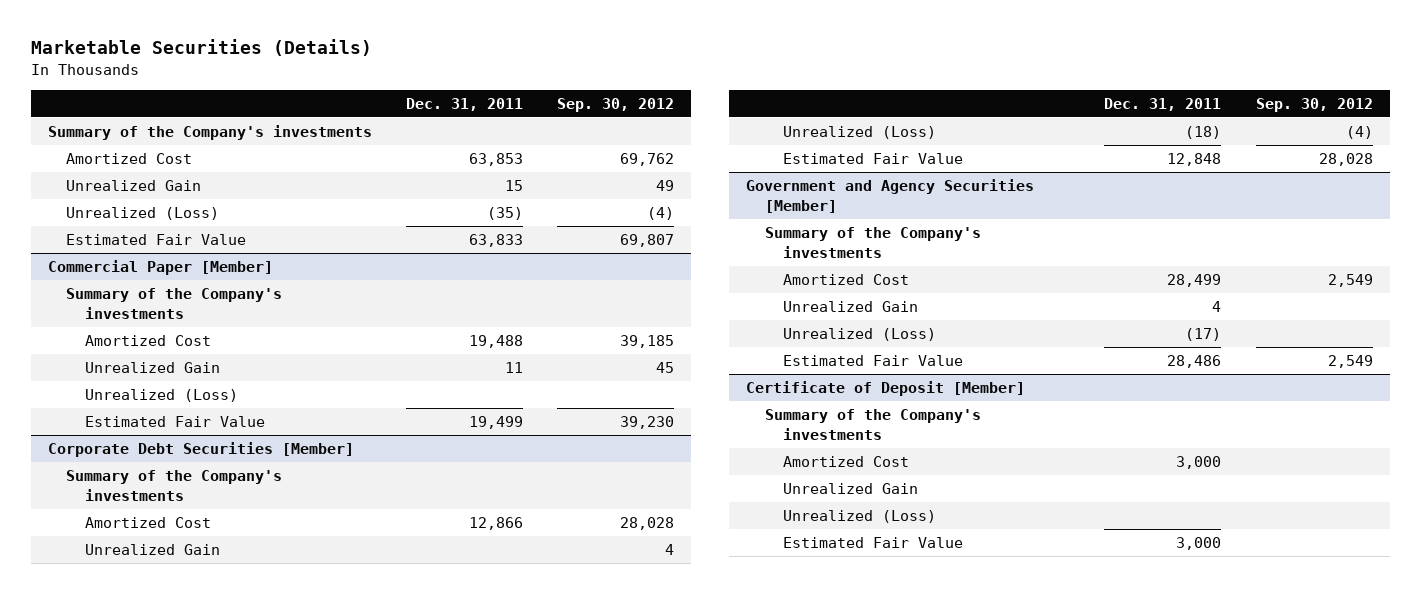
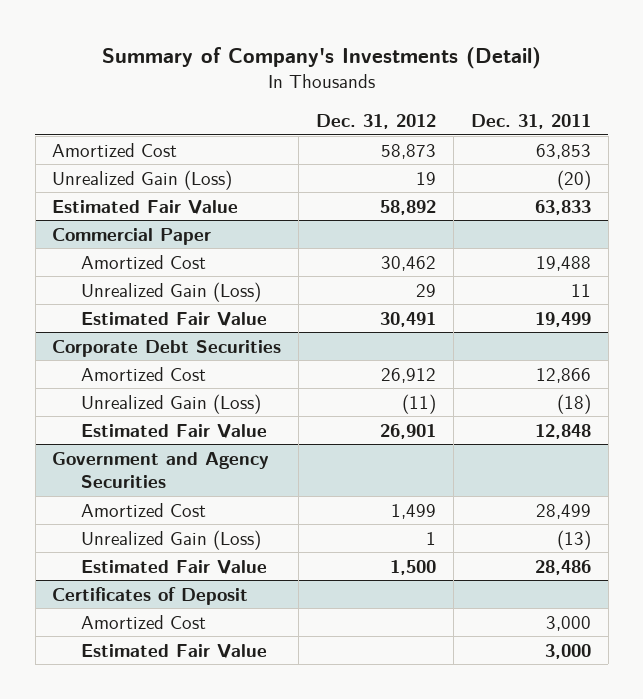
- Marketable Securities (Details)
+ Summary of Company's Investments (Detail)
- | Dec. 31, 2011 | Sep. 30, 2012
+ | Dec. 31, 2012 | Dec. 31, 2011
- Summary of the Company's investments
- Unrealized Gain | 15 | 49
- Unrealized (Loss) | (35) | (4)
+ Unrealized Gain (Loss) | 19 | (20)
- Commercial Paper [Member]
- Summary of the Company's investments
+ Commercial Paper
- Unrealized Gain | 11 | 45
- Unrealized (Loss)
+ Unrealized Gain (Loss) | 29 | 11
- Corporate Debt Securities [Member]
- Summary of the Company's investments
+ Corporate Debt Securities
- Unrealized Gain | | 4
- Unrealized (Loss) | (18) | (4)
+ Unrealized Gain (Loss) | (11) | (18)
- Government and Agency Securities [Member]
- Summary of the Company's investments
+ Government and Agency Securities
- Unrealized Gain | 4 |
- Unrealized (Loss) | (17) |
+ Unrealized Gain (Loss) | 1 | (13)
- Certificate of Deposit [Member]
- Summary of the Company's investments
+ Certificates of Deposit
- Unrealized Gain
- Unrealized (Loss)

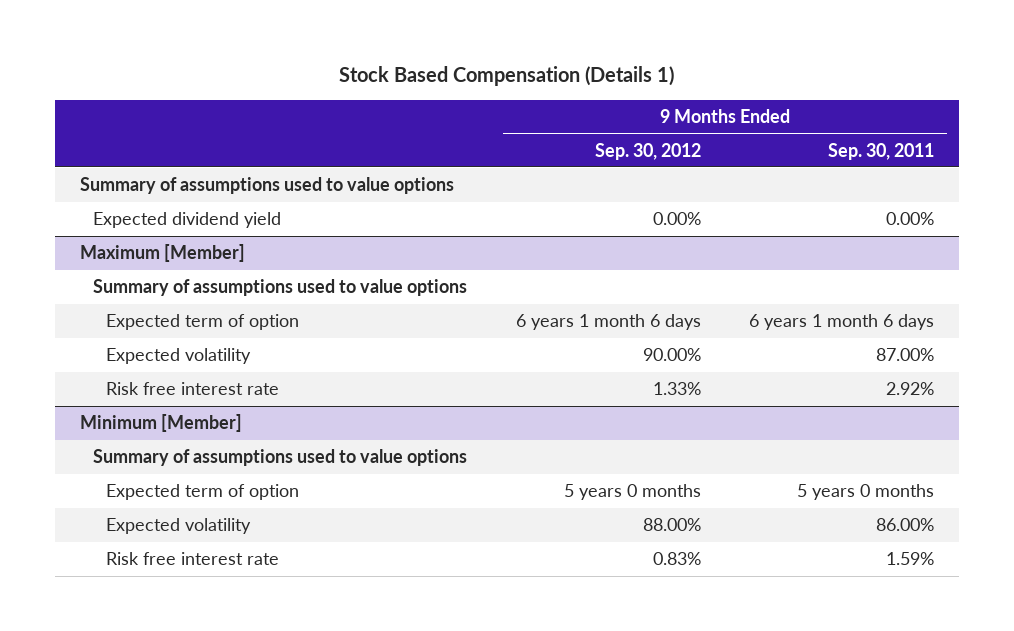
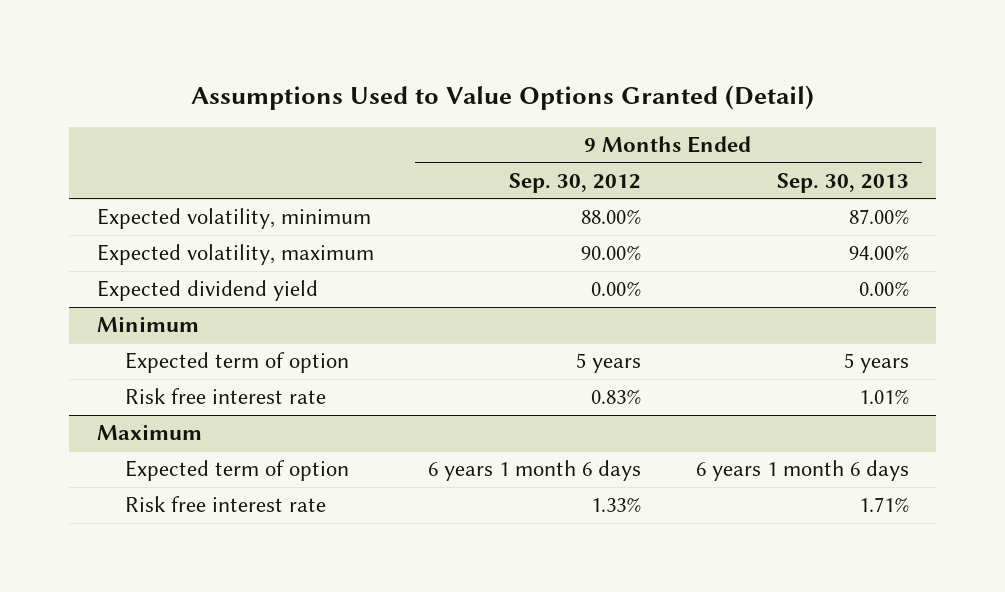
- Stock Based Compensation (Details 1)
+ Assumptions Used to Value Options Granted (Detail)
- | 9 Months Ended Sep. 30, 2012 | 9 Months Ended Sep. 30, 2011
+ | 9 Months Ended Sep. 30, 2012 | 9 Months Ended Sep. 30, 2013
- Summary of assumptions used to value options
+ Expected volatility, minimum | 88.00% | 87.00%
+ Expected volatility, maximum | 90.00% | 94.00%
- Maximum [Member]
- Summary of assumptions used to value options
+ Minimum
+ Expected term of option | 5 years | 5 years
+ Risk free interest rate | 0.83% | 1.01%
+ Maximum
- Expected volatility | 90.00% | 87.00%
- Minimum [Member]
- Summary of assumptions used to value options
- Expected term of option | 5 years 0 months | 5 years 0 months
- Expected volatility | 88.00% | 86.00%
- Risk free interest rate | 0.83% | 1.59%

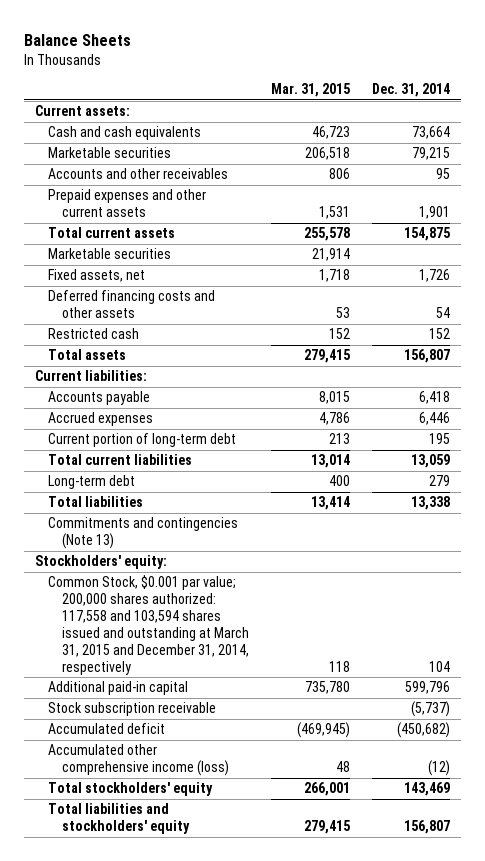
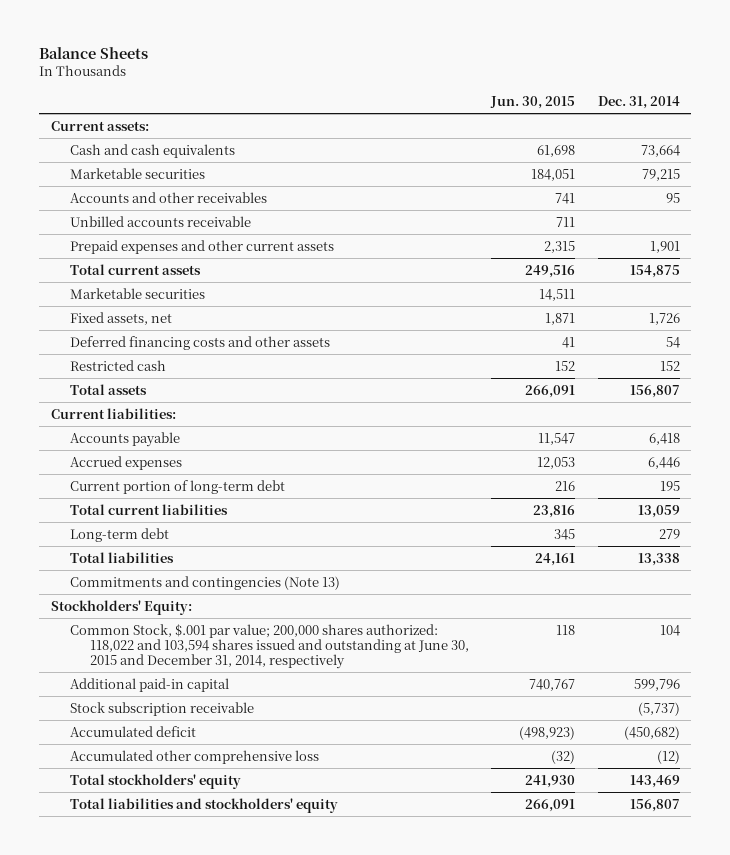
- | Mar. 31, 2015 | Dec. 31, 2014
+ | Jun. 30, 2015 | Dec. 31, 2014
+ Unbilled accounts receivable | 711 |
- Stockholders' equity:
- Common Stock, $0.001 par value; 200,000 shares authorized: 117,558 and 103,594 shares issued and outstanding at March 31, 2015 and December 31, 2014, respectively | 118 | 104
+ Stockholders' Equity:
+ Common Stock, $.001 par value; 200,000 shares authorized: 118,022 and 103,594 shares issued and outstanding at June 30, 2015 and December 31, 2014, respectively | 118 | 104
- Accumulated other comprehensive income (loss) | 48 | (12)
+ Accumulated other comprehensive loss | (32) | (12)

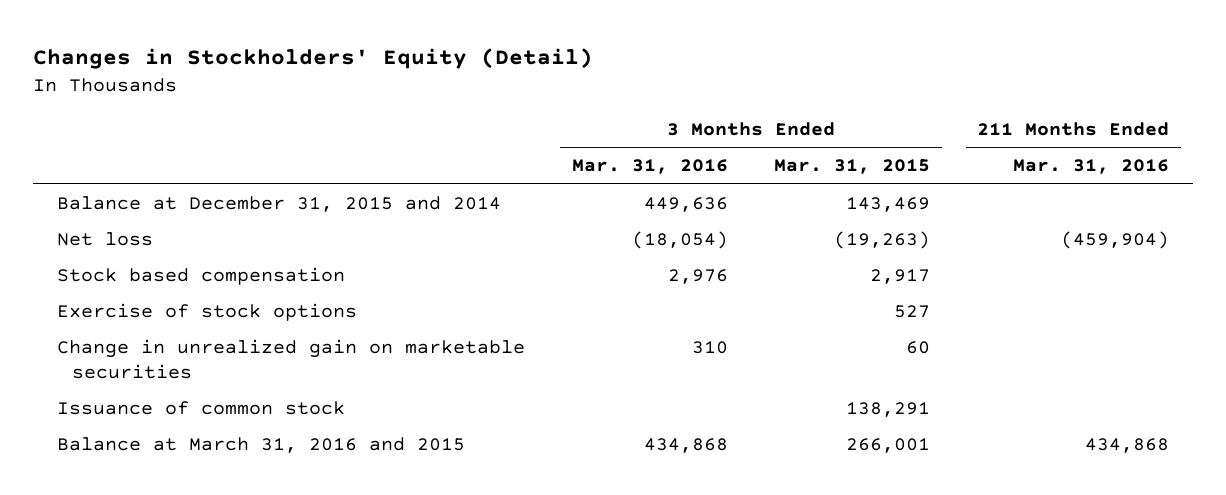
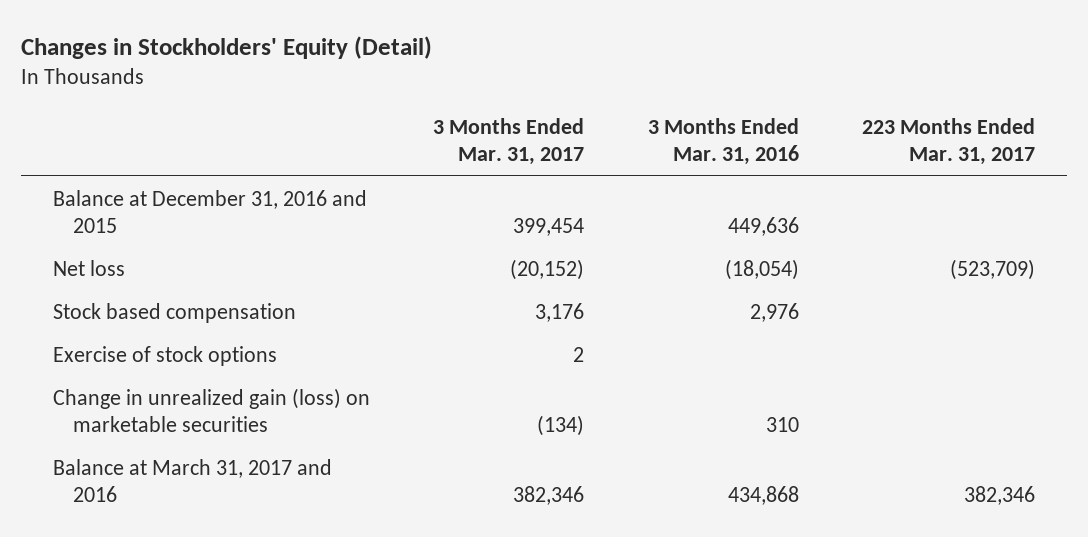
- | 3 Months Ended Mar. 31, 2016 | 3 Months Ended Mar. 31, 2015 | 211 Months Ended Mar. 31, 2016
+ | 3 Months Ended Mar. 31, 2017 | 3 Months Ended Mar. 31, 2016 | 223 Months Ended Mar. 31, 2017
- Balance at December 31, 2015 and 2014 | 449,636 | 143,469 |
+ Balance at December 31, 2016 and 2015 | 399,454 | 449,636 |
- Change in unrealized gain on marketable securities | 310 | 60 |
- Issuance of common stock | | 138,291 |
- Balance at March 31, 2016 and 2015 | 434,868 | 266,001 | 434,868
+ Change in unrealized gain (loss) on marketable securities | (134) | 310 |
+ Balance at March 31, 2017 and 2016 | 382,346 | 434,868 | 382,346

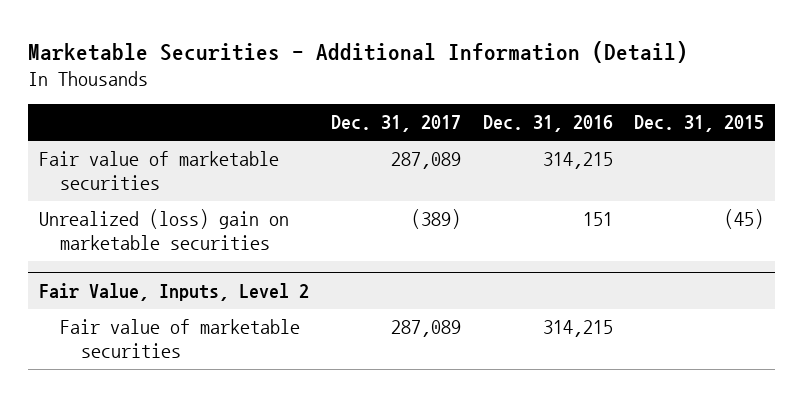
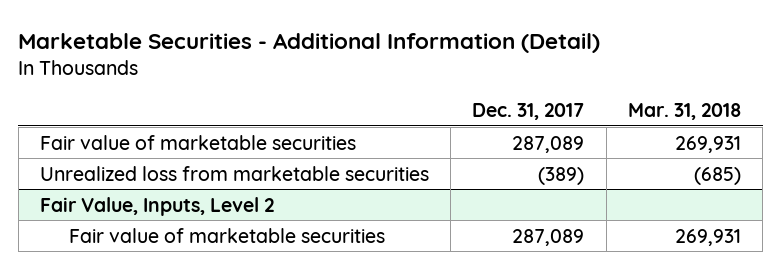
- | Dec. 31, 2017 | Dec. 31, 2016 | Dec. 31, 2015
+ | Dec. 31, 2017 | Mar. 31, 2018
- Unrealized (loss) gain on marketable securities | (389) | 151 | (45)
+ Unrealized loss from marketable securities | (389) | (685)

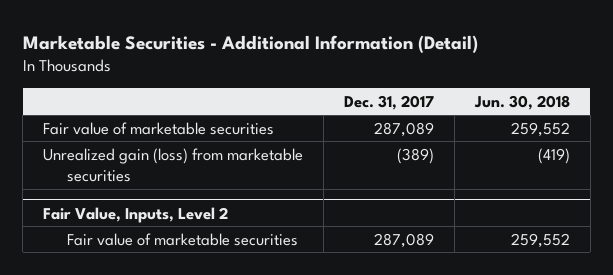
- | Dec. 31, 2017 | Mar. 31, 2018
+ | Dec. 31, 2017 | Jun. 30, 2018
- Unrealized loss from marketable securities | (389) | (685)
+ Unrealized gain (loss) from marketable securities | (389) | (419)

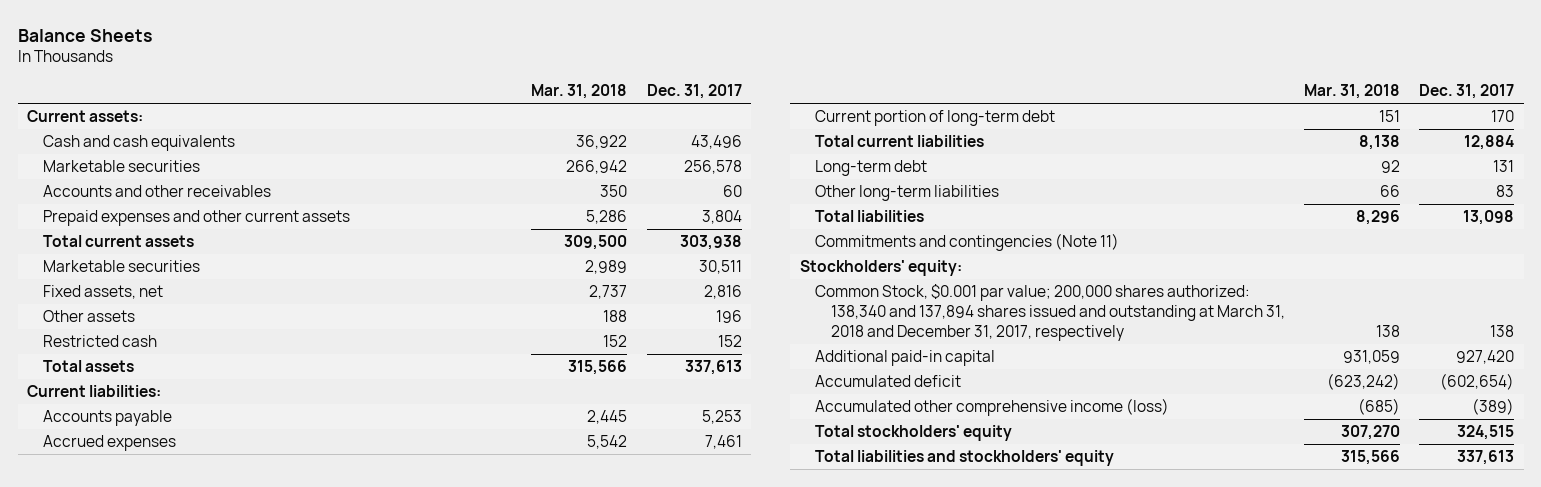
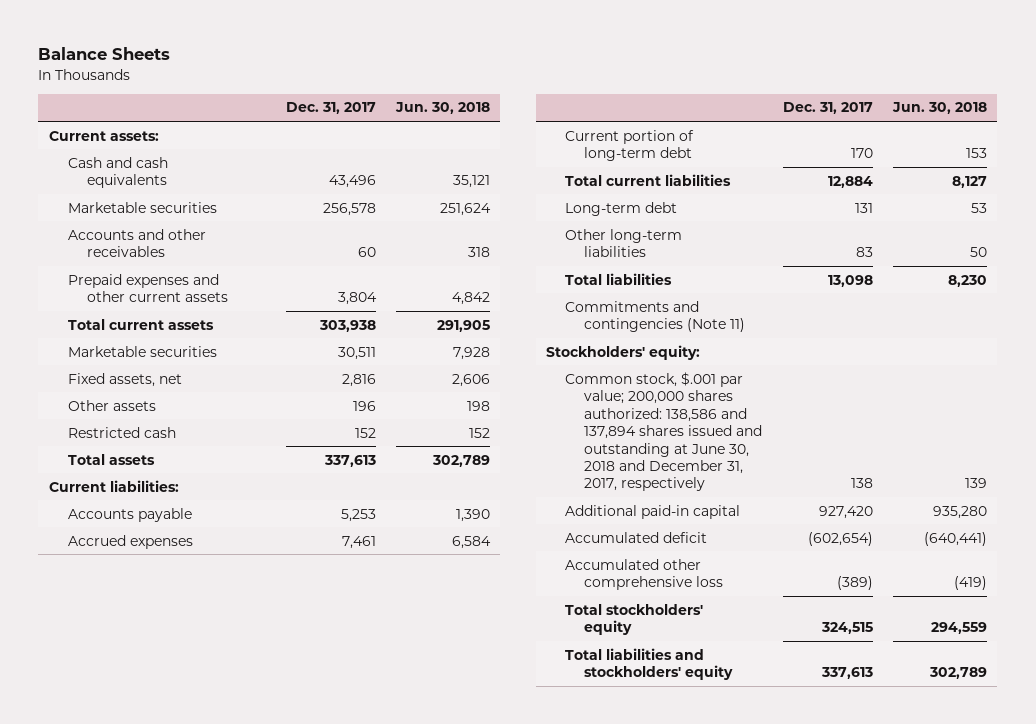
- | Mar. 31, 2018 | Dec. 31, 2017
+ | Dec. 31, 2017 | Jun. 30, 2018
- Common Stock, $0.001 par value; 200,000 shares authorized: 138,340 and 137,894 shares issued and outstanding at March 31, 2018 and December 31, 2017, respectively | 138 | 138
+ Common stock, $.001 par value; 200,000 shares authorized: 138,586 and 137,894 shares issued and outstanding at June 30, 2018 and December 31, 2017, respectively | 138 | 139
- Accumulated other comprehensive income (loss) | (685) | (389)
+ Accumulated other comprehensive loss | (389) | (419)

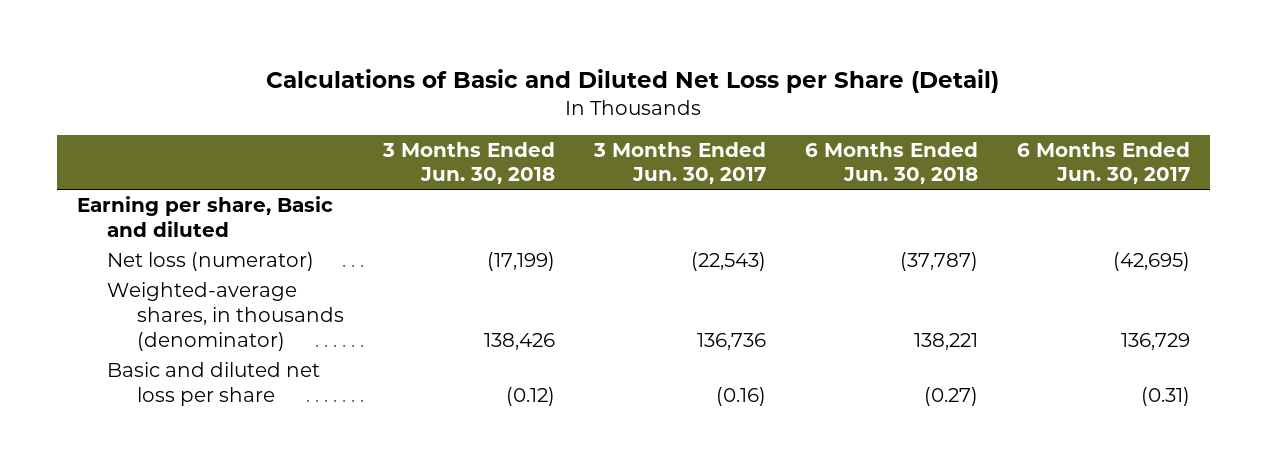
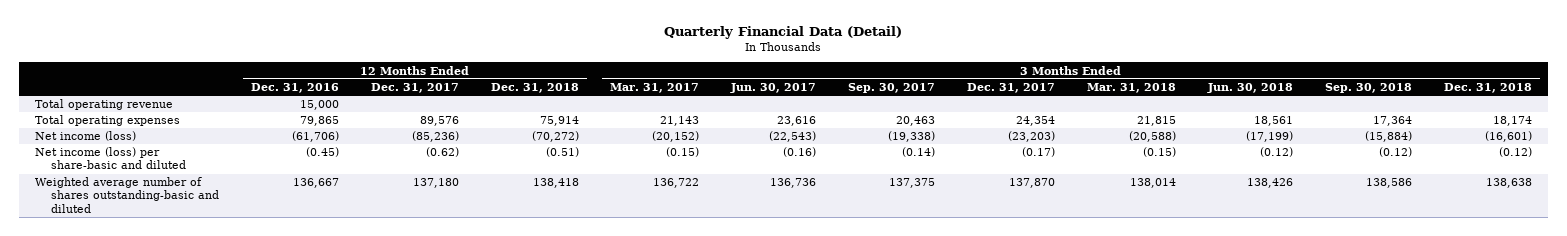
- Calculations of Basic and Diluted Net Loss per Share (Detail)
+ Quarterly Financial Data (Detail)
- | 3 Months Ended Jun. 30, 2018 | 3 Months Ended Jun. 30, 2017 | 6 Months Ended Jun. 30, 2018 | 6 Months Ended Jun. 30, 2017
+ | 12 Months Ended Dec. 31, 2016 | 12 Months Ended Dec. 31, 2017 | 12 Months Ended Dec. 31, 2018 | 3 Months Ended Mar. 31, 2017 | 3 Months Ended Jun. 30, 2017 | 3 Months Ended Sep. 30, 2017 | 3 Months Ended Dec. 31, 2017 | 3 Months Ended Mar. 31, 2018 | 3 Months Ended Jun. 30, 2018 | 3 Months Ended Sep. 30, 2018 | 3 Months Ended Dec. 31, 2018
- Earning per share, Basic and diluted
- Net loss (numerator) | (17,199) | (22,543) | (37,787) | (42,695)
- Weighted-average shares, in thousands (denominator) | 138,426 | 136,736 | 138,221 | 136,729
- Basic and diluted net loss per share | (0.12) | (0.16) | (0.27) | (0.31)
+ Total operating revenue | 15,000 | | | | | | | | | |
+ Total operating expenses | 79,865 | 89,576 | 75,914 | 21,143 | 23,616 | 20,463 | 24,354 | 21,815 | 18,561 | 17,364 | 18,174
+ Net income (loss) | (61,706) | (85,236) | (70,272) | (20,152) | (22,543) | (19,338) | (23,203) | (20,588) | (17,199) | (15,884) | (16,601)
+ Net income (loss) per share-basic and diluted | (0.45) | (0.62) | (0.51) | (0.15) | (0.16) | (0.14) | (0.17) | (0.15) | (0.12) | (0.12) | (0.12)
+ Weighted average number of shares outstanding-basic and diluted | 136,667 | 137,180 | 138,418 | 136,722 | 136,736 | 137,375 | 137,870 | 138,014 | 138,426 | 138,586 | 138,638

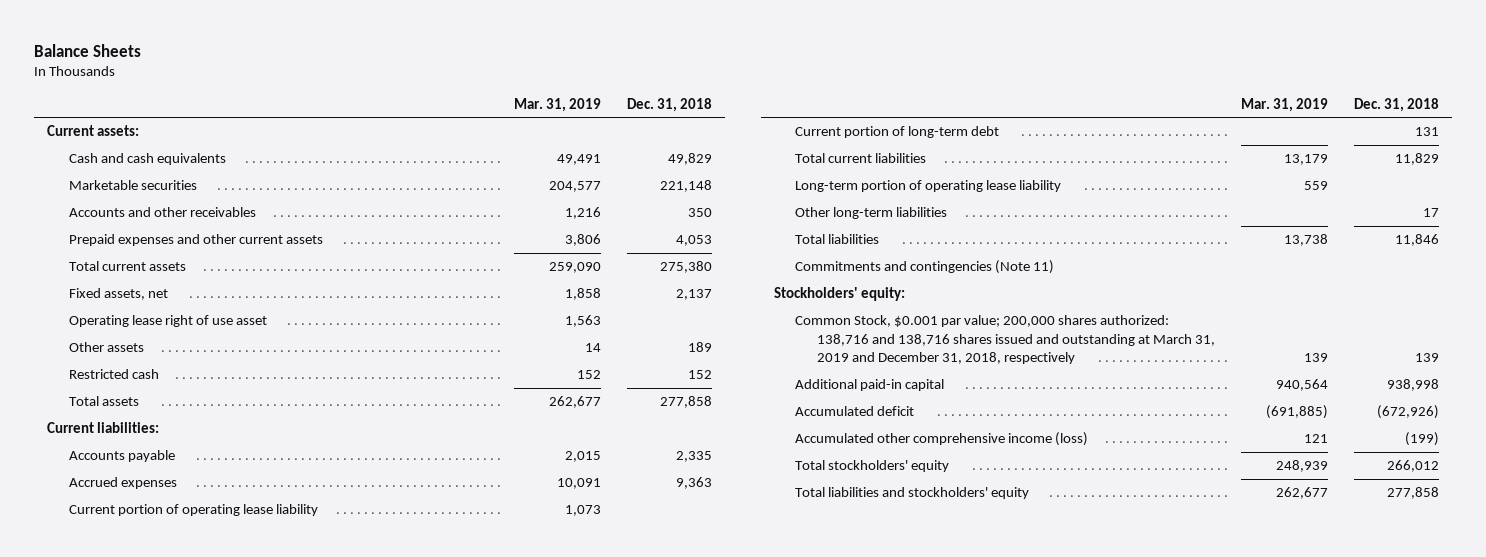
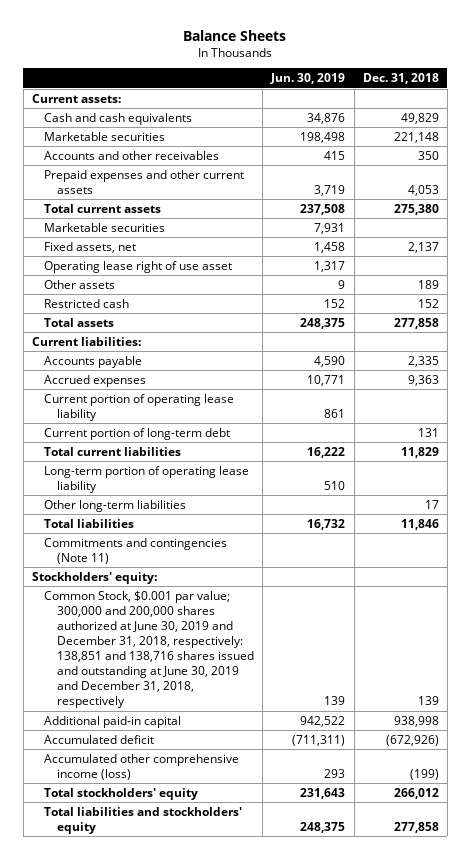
- | Mar. 31, 2019 | Dec. 31, 2018
+ | Jun. 30, 2019 | Dec. 31, 2018
+ Marketable securities | 7,931 |
- Common Stock, $0.001 par value; 200,000 shares authorized: 138,716 and 138,716 shares issued and outstanding at March 31, 2019 and December 31, 2018, respectively | 139 | 139
+ Common Stock, $0.001 par value; 300,000 and 200,000 shares authorized at June 30, 2019 and December 31, 2018, respectively: 138,851 and 138,716 shares issued and outstanding at June 30, 2019 and December 31, 2018, respectively | 139 | 139

